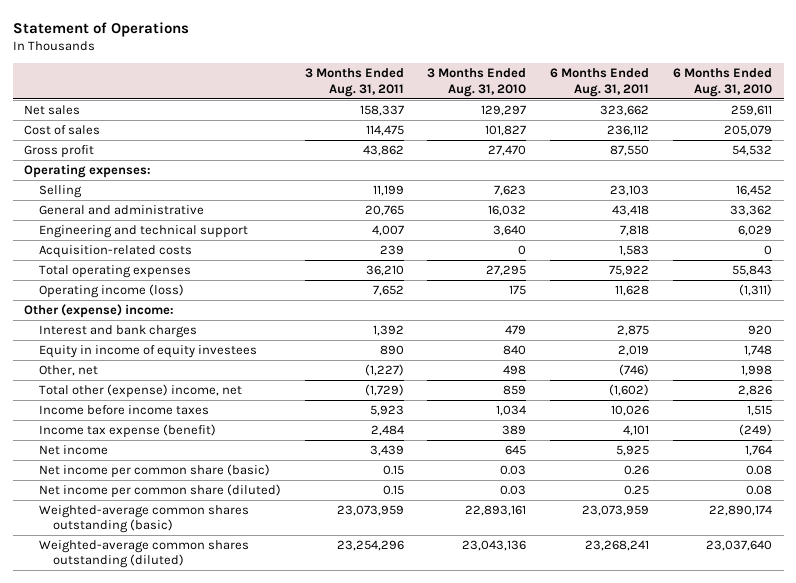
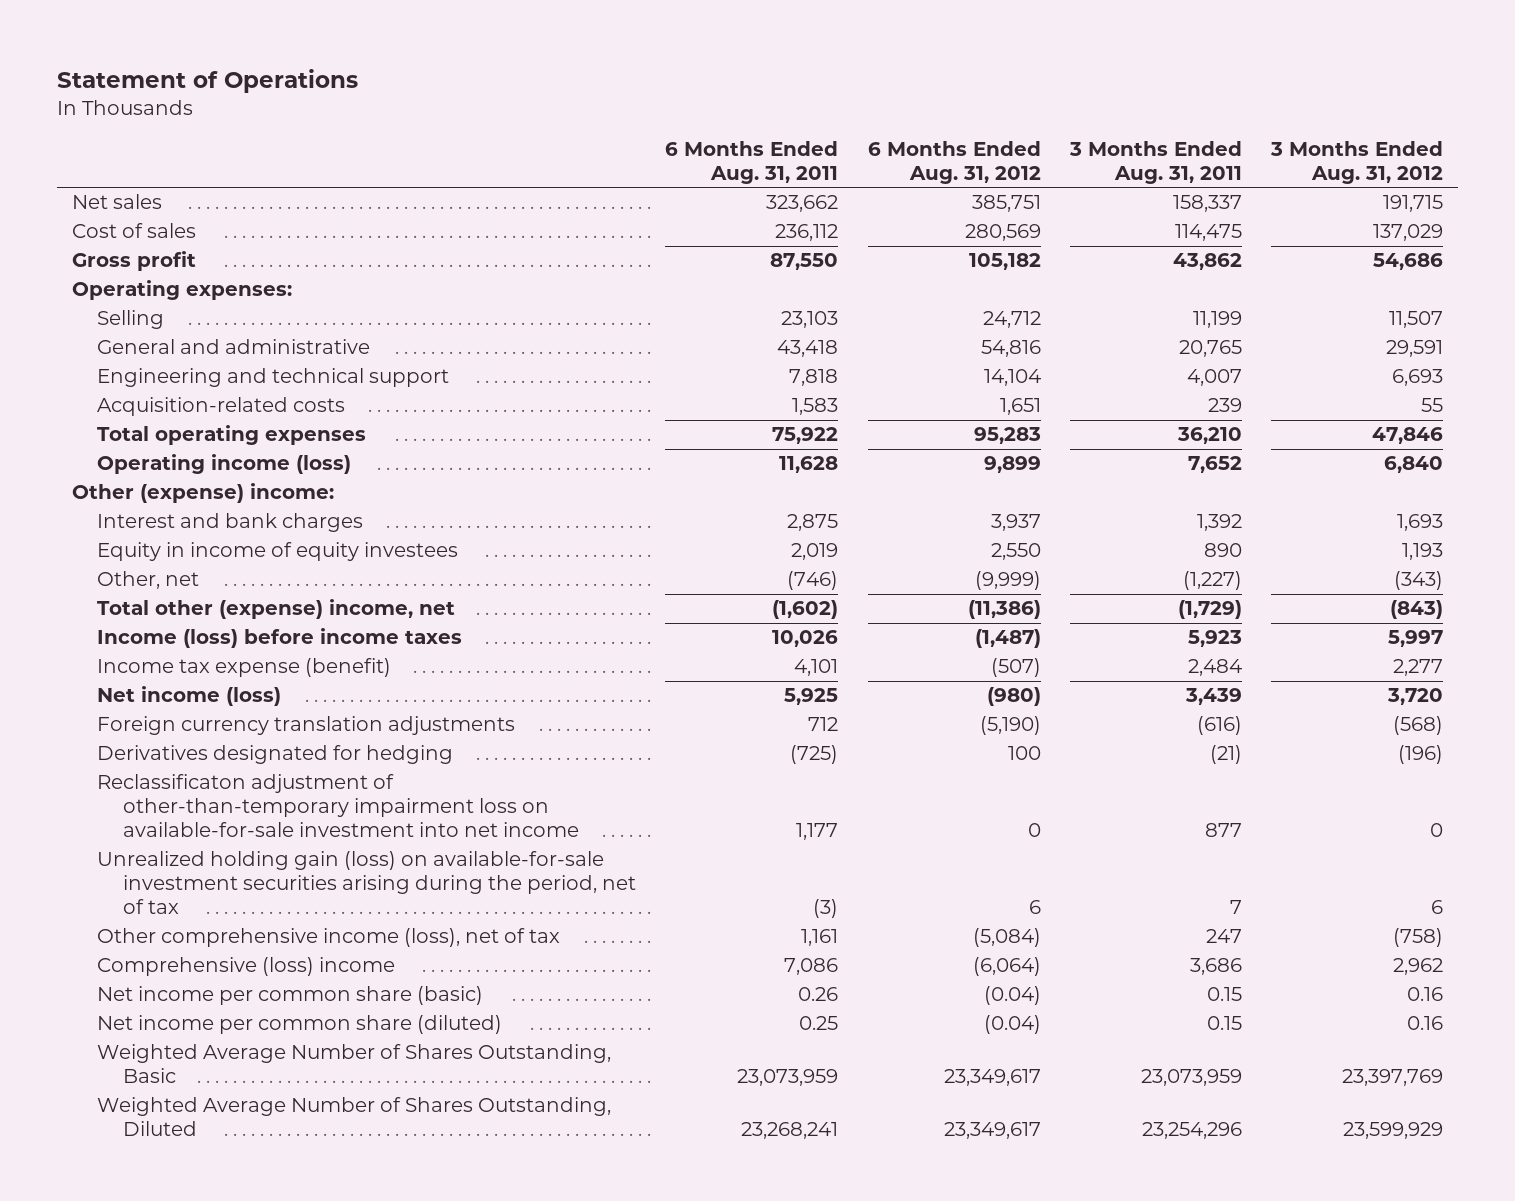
- | 3 Months Ended Aug. 31, 2011 | 3 Months Ended Aug. 31, 2010 | 6 Months Ended Aug. 31, 2011 | 6 Months Ended Aug. 31, 2010
+ | 6 Months Ended Aug. 31, 2011 | 6 Months Ended Aug. 31, 2012 | 3 Months Ended Aug. 31, 2011 | 3 Months Ended Aug. 31, 2012
- Income before income taxes | 5,923 | 1,034 | 10,026 | 1,515
+ Income (loss) before income taxes | 10,026 | (1,487) | 5,923 | 5,997
- Net income | 3,439 | 645 | 5,925 | 1,764
+ Net income (loss) | 5,925 | (980) | 3,439 | 3,720
+ Foreign currency translation adjustments | 712 | (5,190) | (616) | (568)
+ Derivatives designated for hedging | (725) | 100 | (21) | (196)
+ Reclassificaton adjustment of other-than-temporary impairment loss on available-for-sale investment into net income | 1,177 | 0 | 877 | 0
+ Unrealized holding gain (loss) on available-for-sale investment securities arising during the period, net of tax | (3) | 6 | 7 | 6
+ Other comprehensive income (loss), net of tax | 1,161 | (5,084) | 247 | (758)
+ Comprehensive (loss) income | 7,086 | (6,064) | 3,686 | 2,962
- Weighted-average common shares outstanding (basic) | 23,073,959 | 22,893,161 | 23,073,959 | 22,890,174
- Weighted-average common shares outstanding (diluted) | 23,254,296 | 23,043,136 | 23,268,241 | 23,037,640
+ Weighted Average Number of Shares Outstanding, Basic | 23,073,959 | 23,349,617 | 23,073,959 | 23,397,769
+ Weighted Average Number of Shares Outstanding, Diluted | 23,268,241 | 23,349,617 | 23,254,296 | 23,599,929

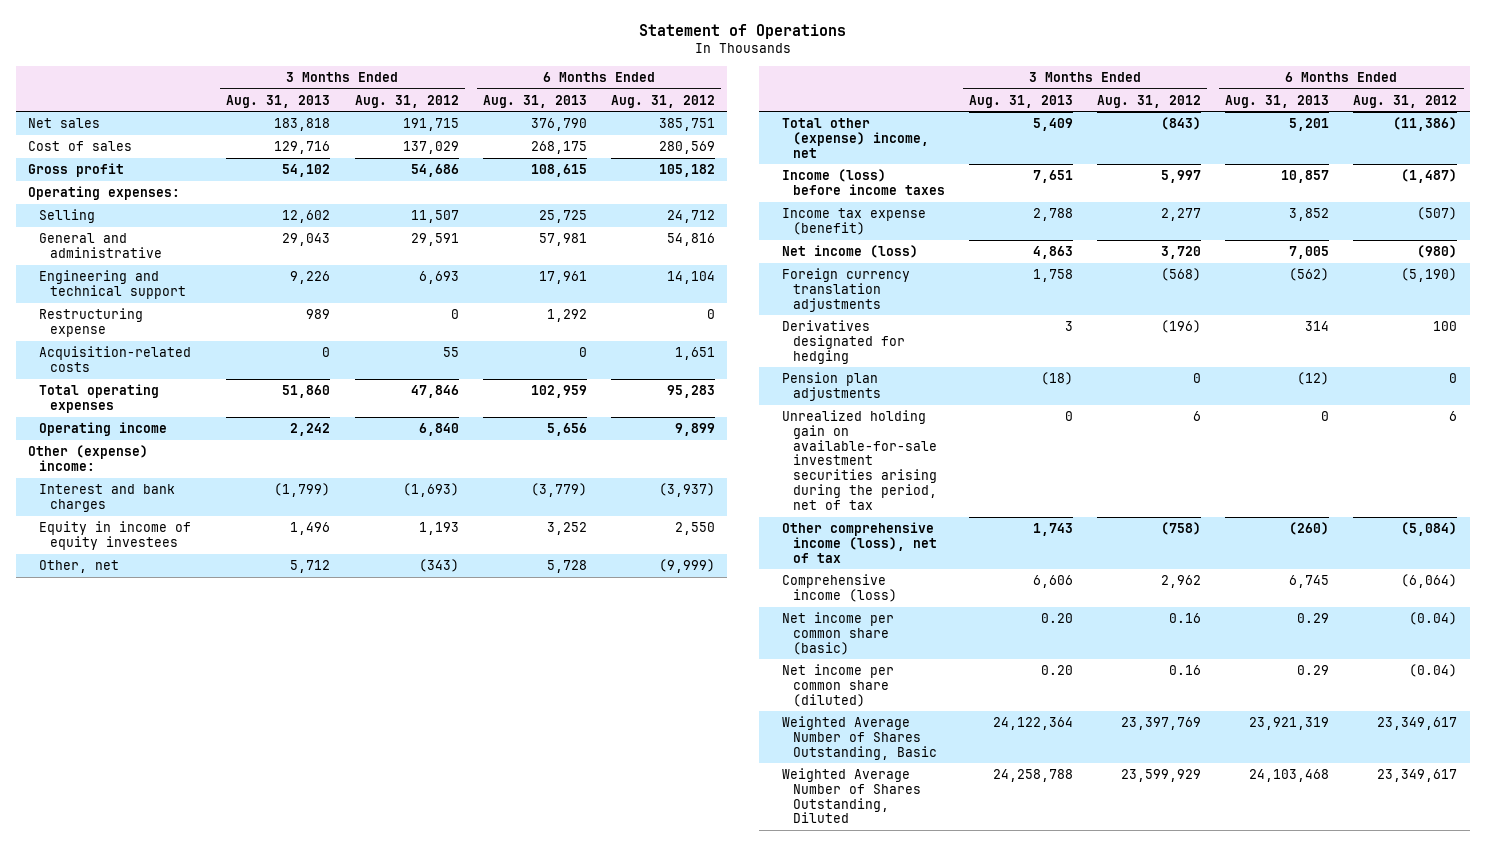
- | 6 Months Ended Aug. 31, 2011 | 6 Months Ended Aug. 31, 2012 | 3 Months Ended Aug. 31, 2011 | 3 Months Ended Aug. 31, 2012
+ | 3 Months Ended Aug. 31, 2013 | 3 Months Ended Aug. 31, 2012 | 6 Months Ended Aug. 31, 2013 | 6 Months Ended Aug. 31, 2012
+ Restructuring expense | 989 | 0 | 1,292 | 0
- Operating income (loss) | 11,628 | 9,899 | 7,652 | 6,840
+ Operating income | 2,242 | 6,840 | 5,656 | 9,899
- Interest and bank charges | 2,875 | 3,937 | 1,392 | 1,693
+ Interest and bank charges | (1,799) | (1,693) | (3,779) | (3,937)
- Reclassificaton adjustment of other-than-temporary impairment loss on available-for-sale investment into net income | 1,177 | 0 | 877 | 0
- Unrealized holding gain (loss) on available-for-sale investment securities arising during the period, net of tax | (3) | 6 | 7 | 6
+ Pension plan adjustments | (18) | 0 | (12) | 0
+ Unrealized holding gain on available-for-sale investment securities arising during the period, net of tax | 0 | 6 | 0 | 6
- Comprehensive (loss) income | 7,086 | (6,064) | 3,686 | 2,962
+ Comprehensive income (loss) | 6,606 | 2,962 | 6,745 | (6,064)

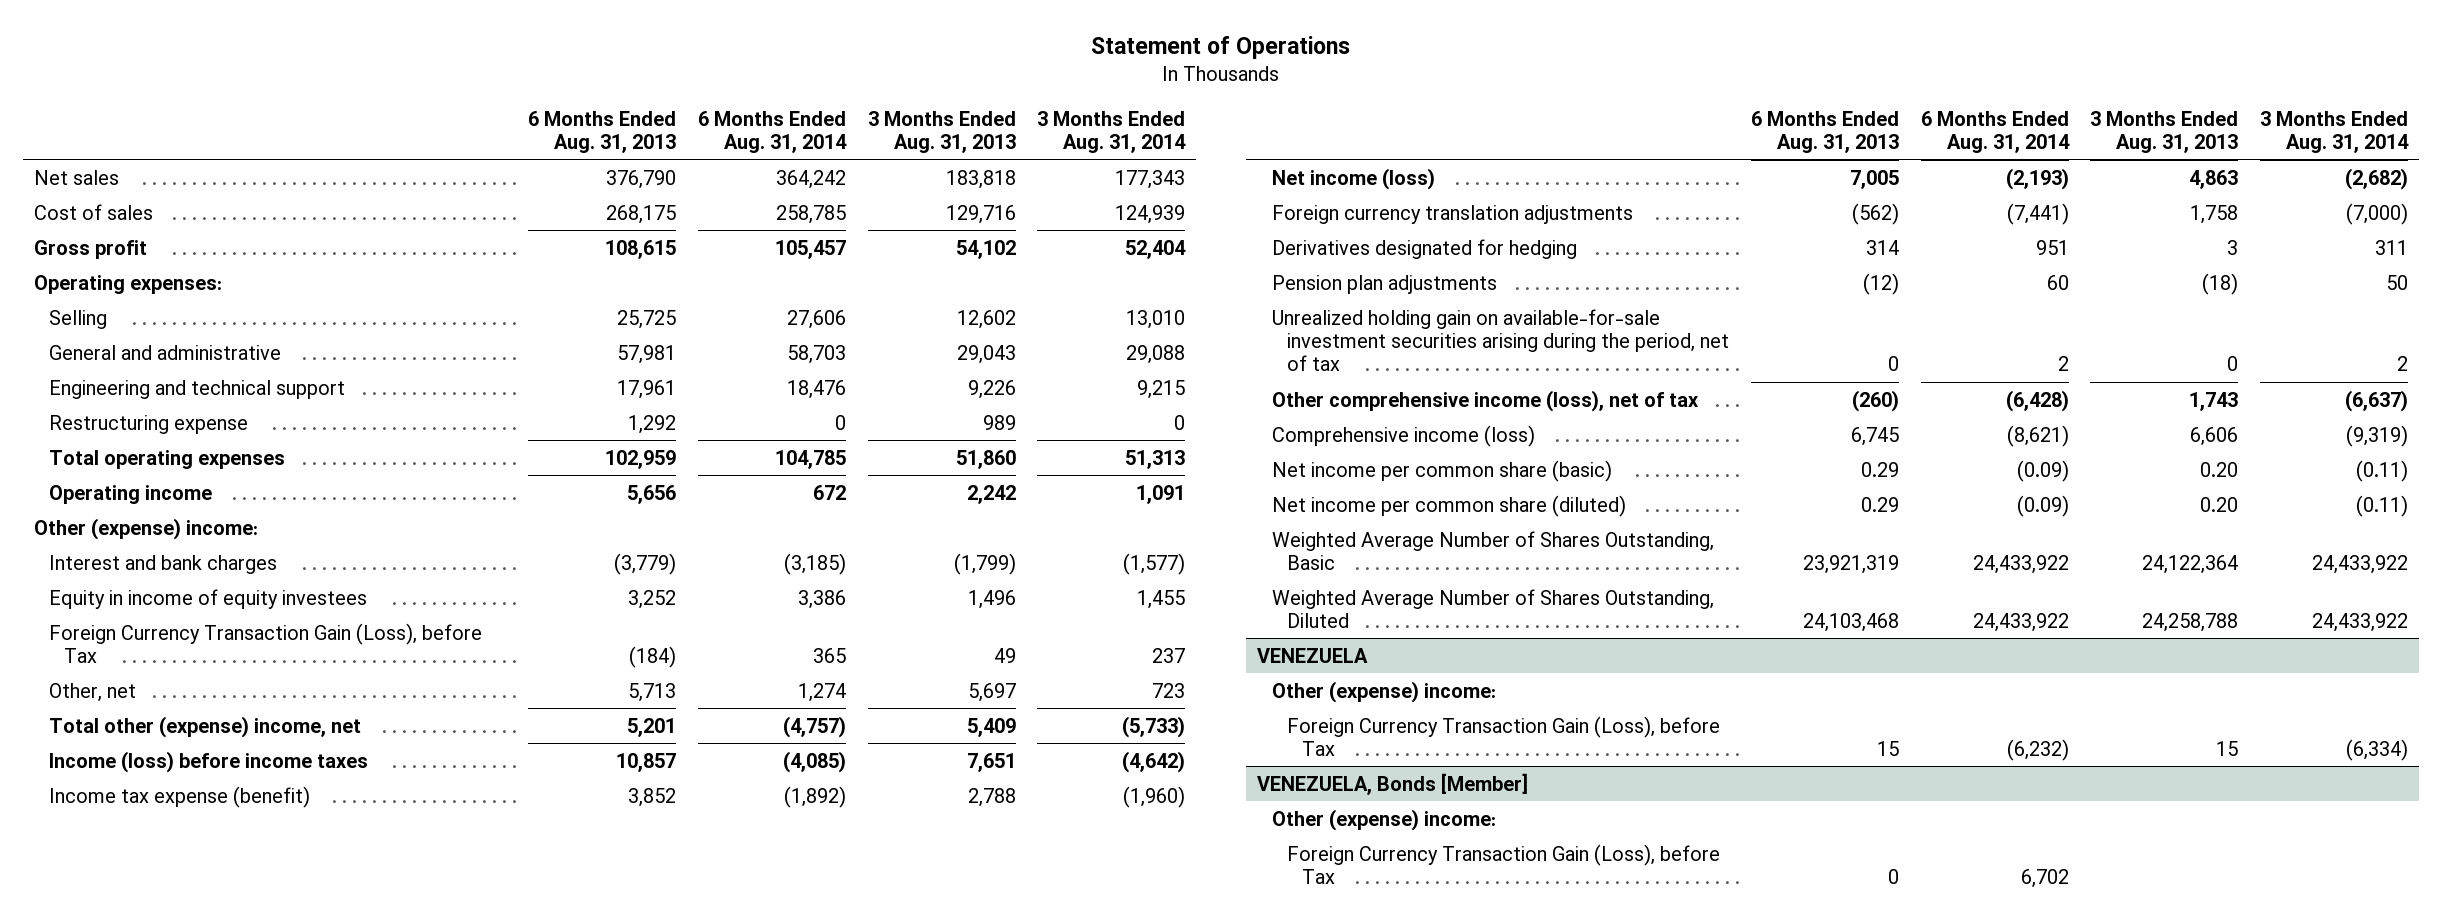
- | 3 Months Ended Aug. 31, 2013 | 3 Months Ended Aug. 31, 2012 | 6 Months Ended Aug. 31, 2013 | 6 Months Ended Aug. 31, 2012
+ | 6 Months Ended Aug. 31, 2013 | 6 Months Ended Aug. 31, 2014 | 3 Months Ended Aug. 31, 2013 | 3 Months Ended Aug. 31, 2014
- Acquisition-related costs | 0 | 55 | 0 | 1,651
- Other, net | 5,712 | (343) | 5,728 | (9,999)
+ Foreign Currency Transaction Gain (Loss), before Tax | (184) | 365 | 49 | 237
+ Other, net | 5,713 | 1,274 | 5,697 | 723
+ VENEZUELA
+ Other (expense) income:
+ Foreign Currency Transaction Gain (Loss), before Tax | 15 | (6,232) | 15 | (6,334)
+ VENEZUELA, Bonds [Member]
+ Other (expense) income:
+ Foreign Currency Transaction Gain (Loss), before Tax | 0 | 6,702 | |

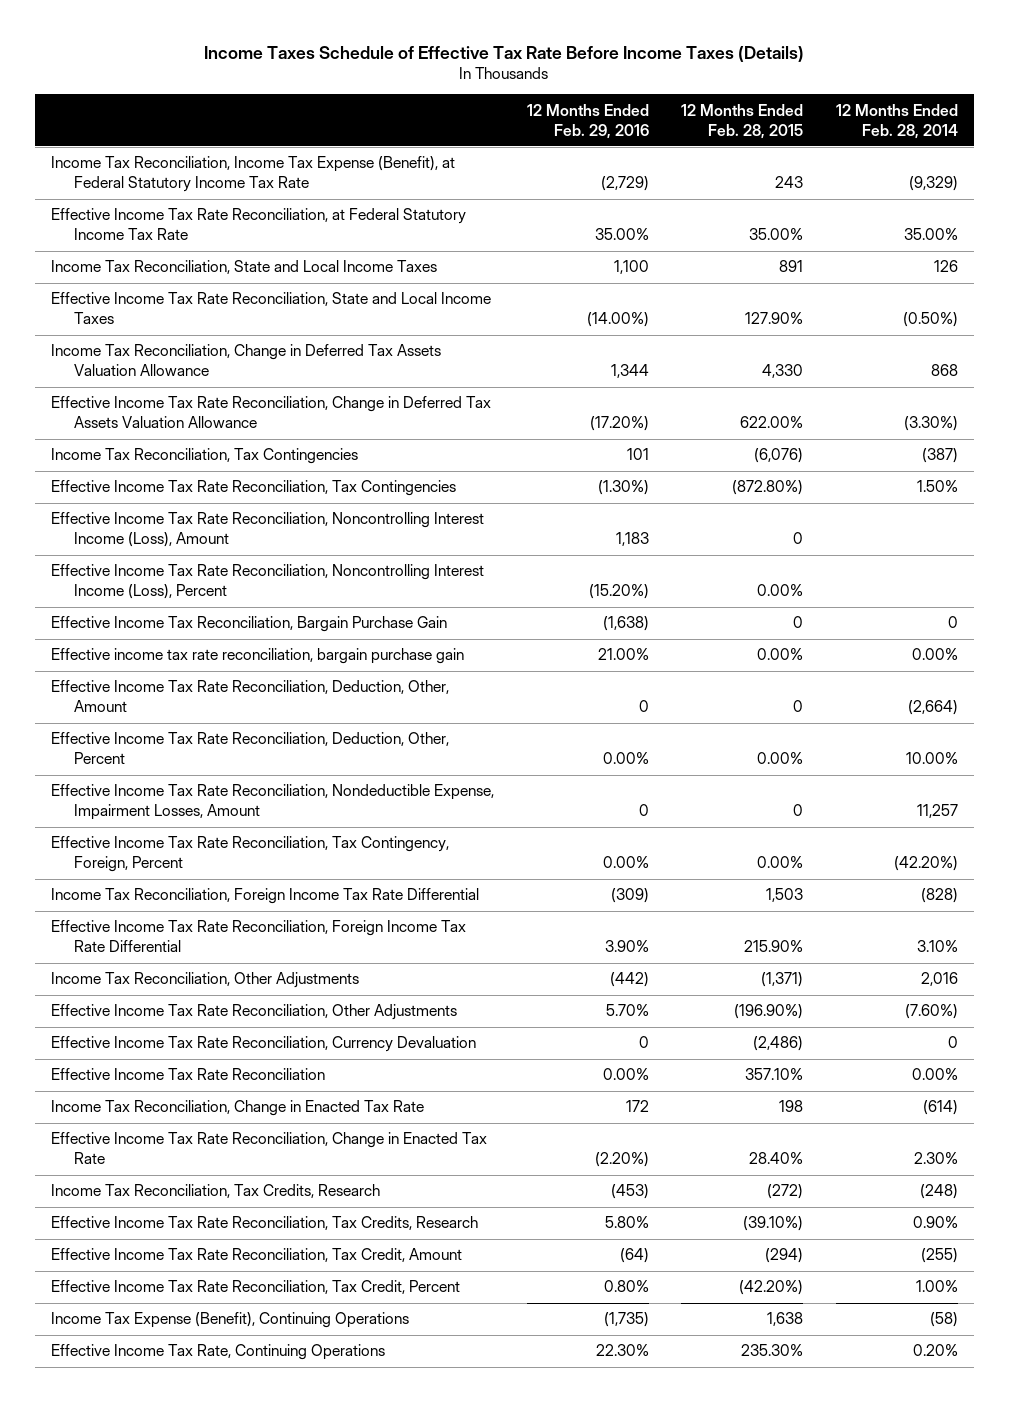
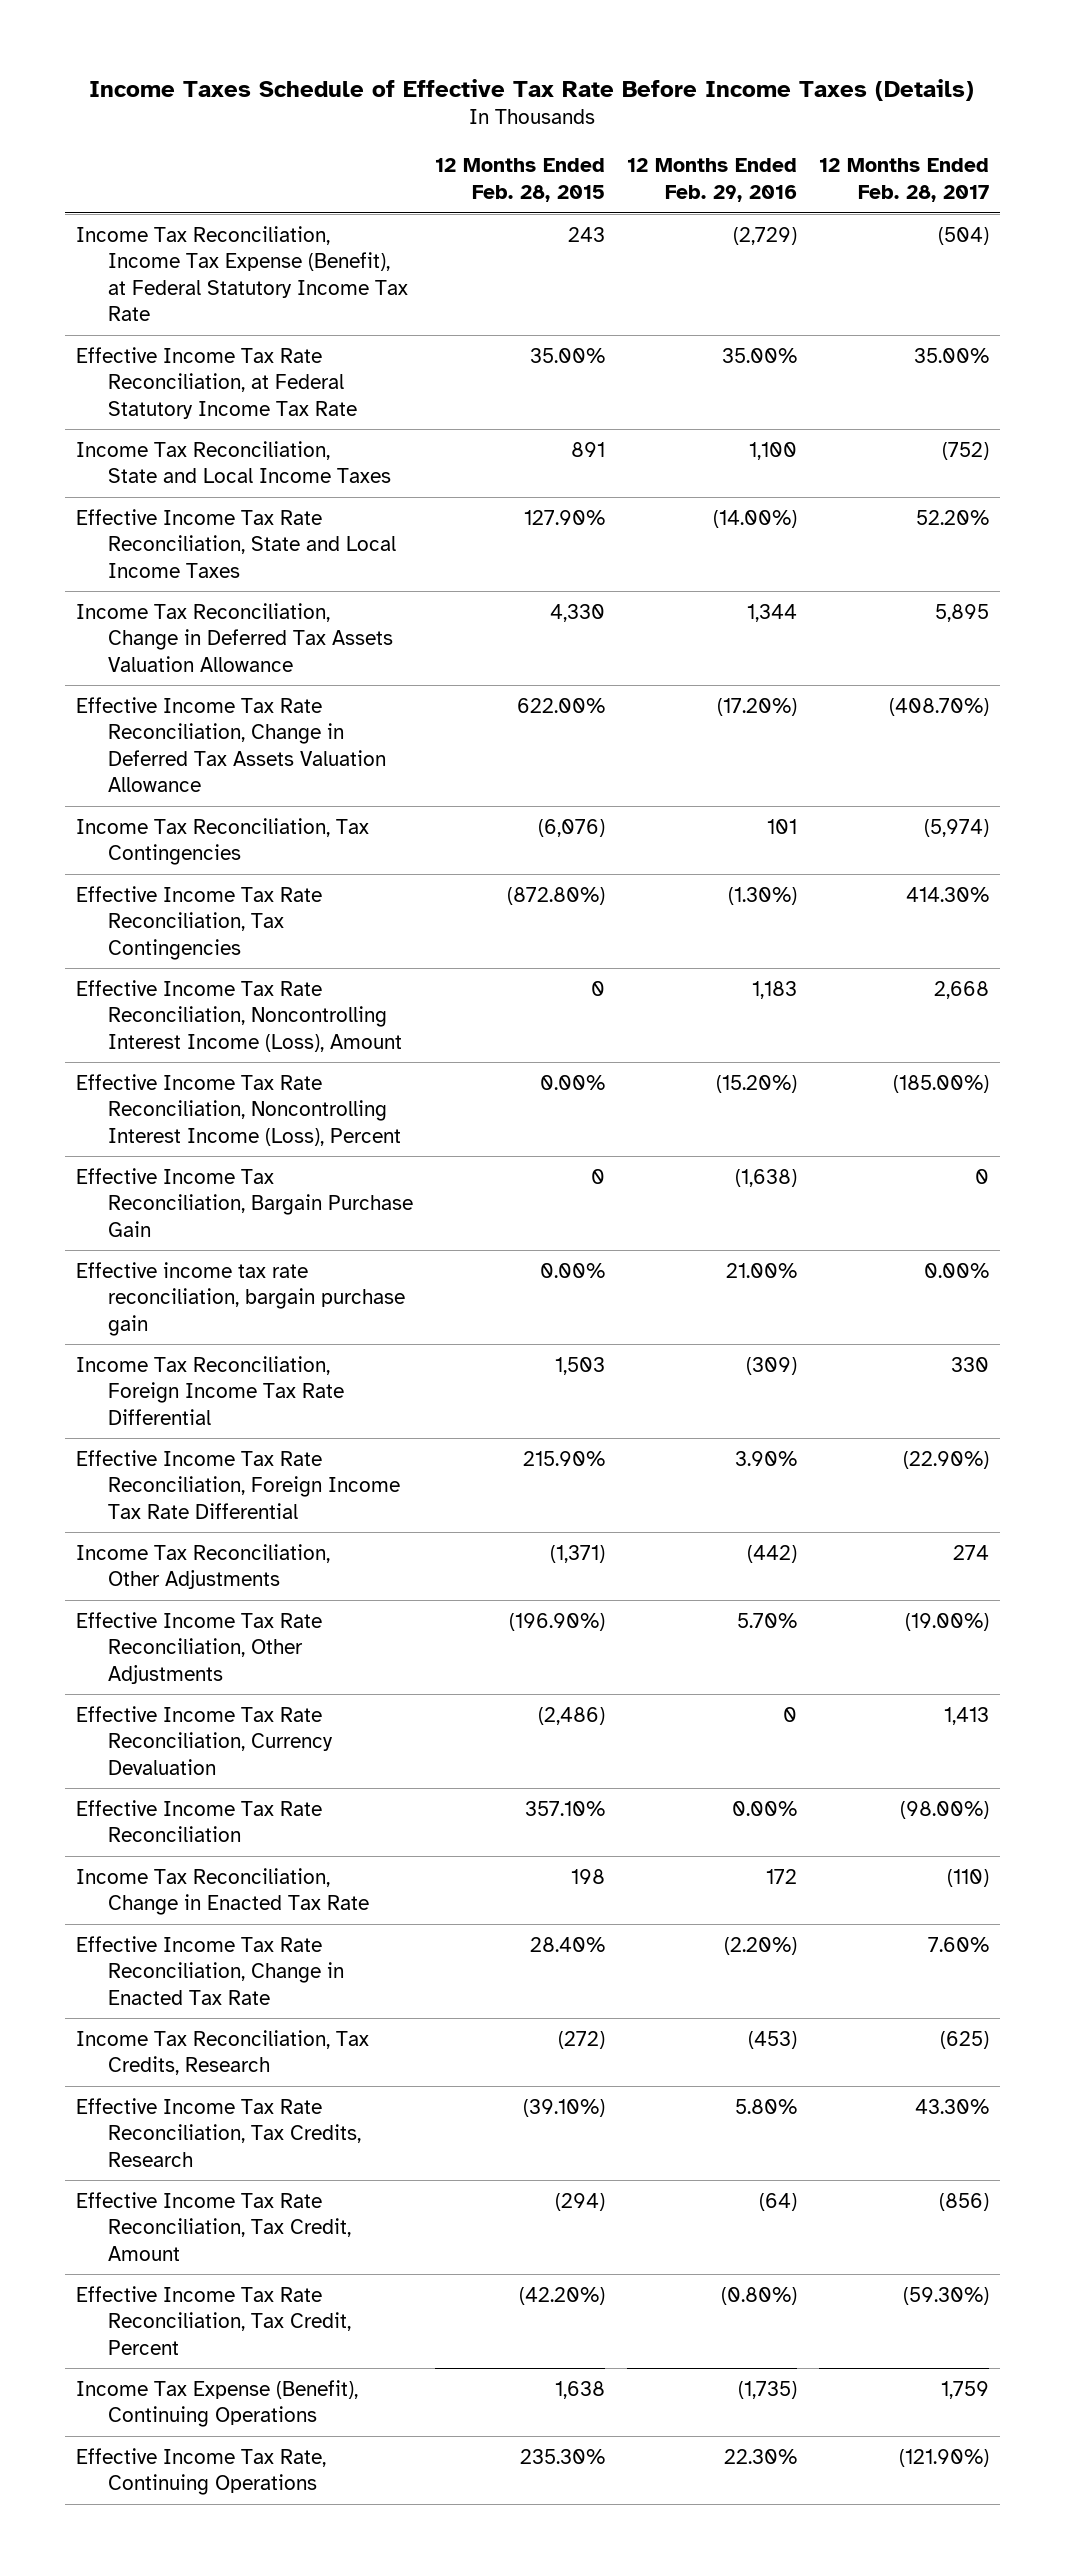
- | 12 Months Ended Feb. 29, 2016 | 12 Months Ended Feb. 28, 2015 | 12 Months Ended Feb. 28, 2014
+ | 12 Months Ended Feb. 28, 2015 | 12 Months Ended Feb. 29, 2016 | 12 Months Ended Feb. 28, 2017
- Effective Income Tax Rate Reconciliation, Deduction, Other, Amount | 0 | 0 | (2,664)
- Effective Income Tax Rate Reconciliation, Deduction, Other, Percent | 0.00% | 0.00% | 10.00%
- Effective Income Tax Rate Reconciliation, Nondeductible Expense, Impairment Losses, Amount | 0 | 0 | 11,257
- Effective Income Tax Rate Reconciliation, Tax Contingency, Foreign, Percent | 0.00% | 0.00% | (42.20%)
- Effective Income Tax Rate Reconciliation, Tax Credit, Percent | 0.80% | (42.20%) | 1.00%
+ Effective Income Tax Rate Reconciliation, Tax Credit, Percent | (42.20%) | (0.80%) | (59.30%)

